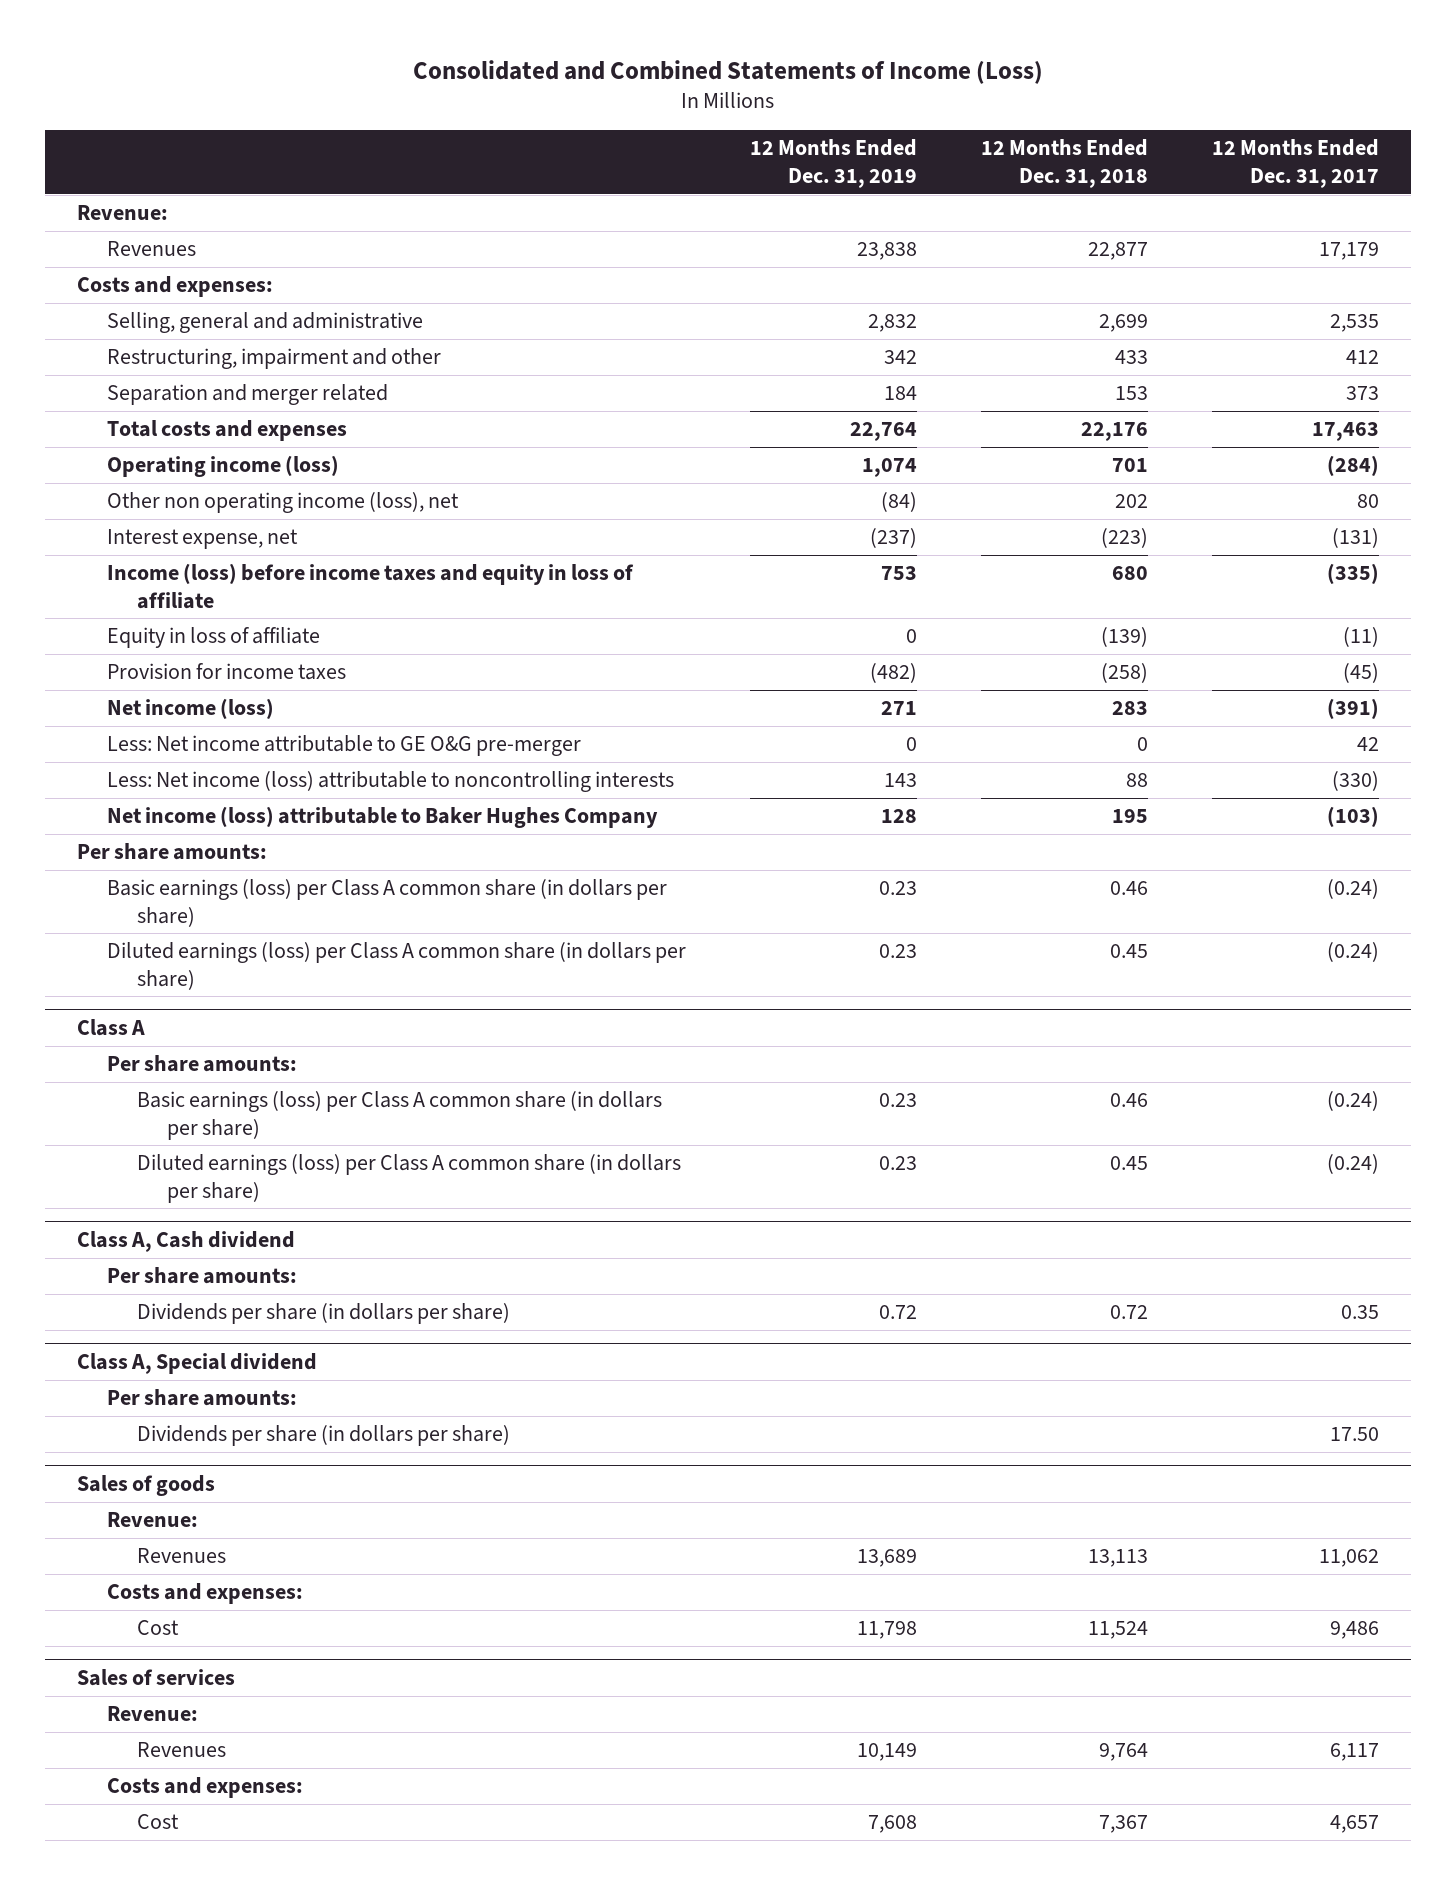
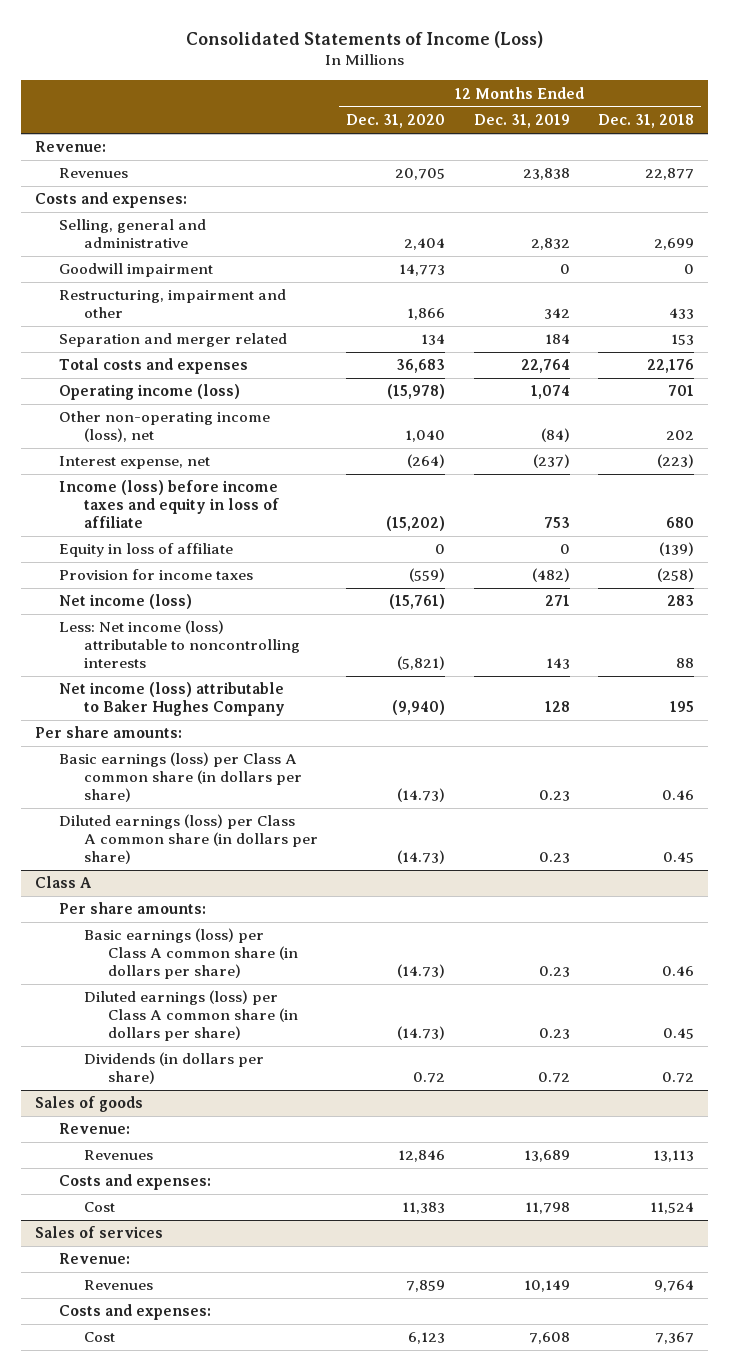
- Consolidated and Combined Statements of Income (Loss)
+ Consolidated Statements of Income (Loss)
- | 12 Months Ended Dec. 31, 2019 | 12 Months Ended Dec. 31, 2018 | 12 Months Ended Dec. 31, 2017
+ | 12 Months Ended Dec. 31, 2020 | 12 Months Ended Dec. 31, 2019 | 12 Months Ended Dec. 31, 2018
+ Goodwill impairment | 14,773 | 0 | 0
- Other non operating income (loss), net | (84) | 202 | 80
+ Other non-operating income (loss), net | 1,040 | (84) | 202
- Less: Net income attributable to GE O&G pre-merger | 0 | 0 | 42
- Class A, Cash dividend
- Per share amounts:
- Dividends per share (in dollars per share) | 0.72 | 0.72 | 0.35
- Class A, Special dividend
- Per share amounts:
- Dividends per share (in dollars per share) | | | 17.50
@ Class A
+ Dividends (in dollars per share) | 0.72 | 0.72 | 0.72

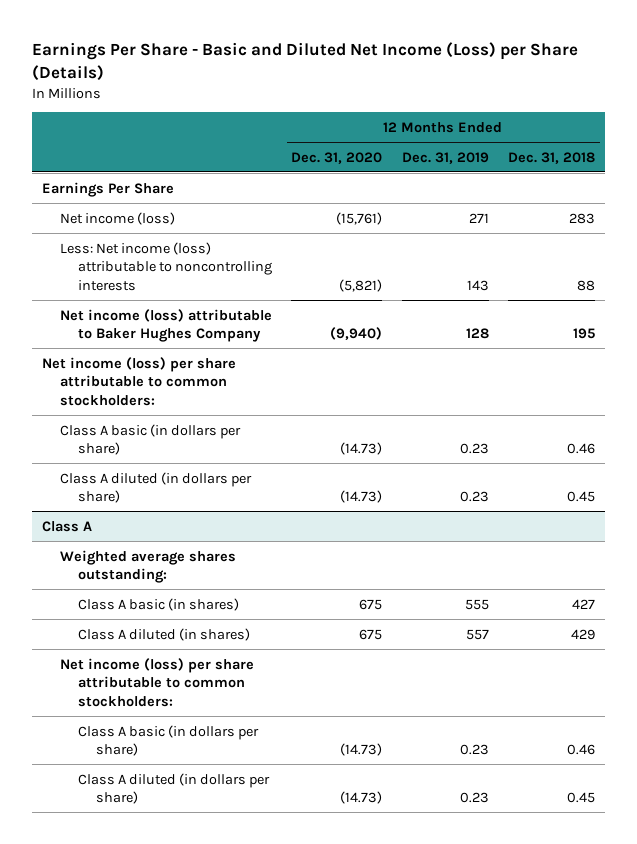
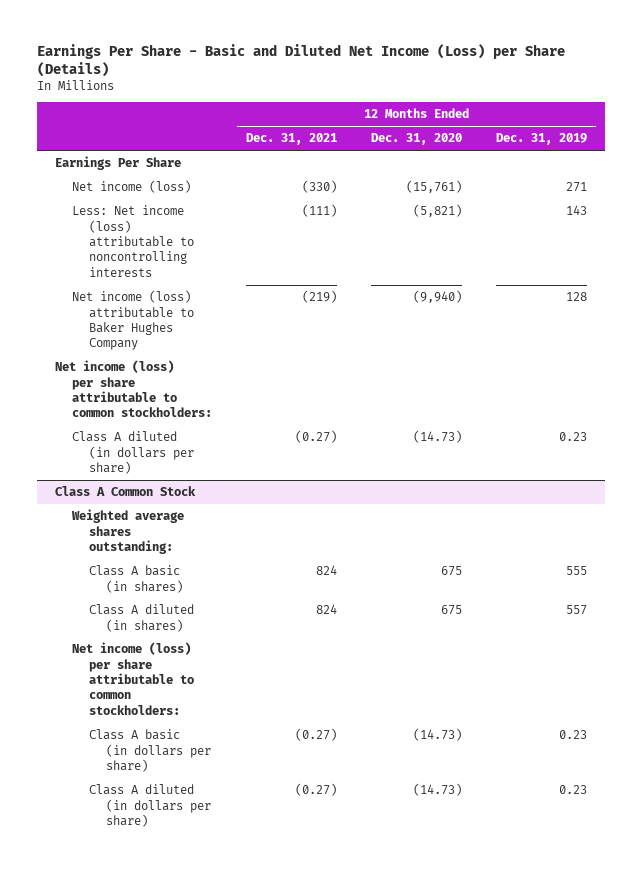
- | 12 Months Ended Dec. 31, 2020 | 12 Months Ended Dec. 31, 2019 | 12 Months Ended Dec. 31, 2018
+ | 12 Months Ended Dec. 31, 2021 | 12 Months Ended Dec. 31, 2020 | 12 Months Ended Dec. 31, 2019
- Class A basic (in dollars per share) | (14.73) | 0.23 | 0.46
- Class A
+ Class A Common Stock

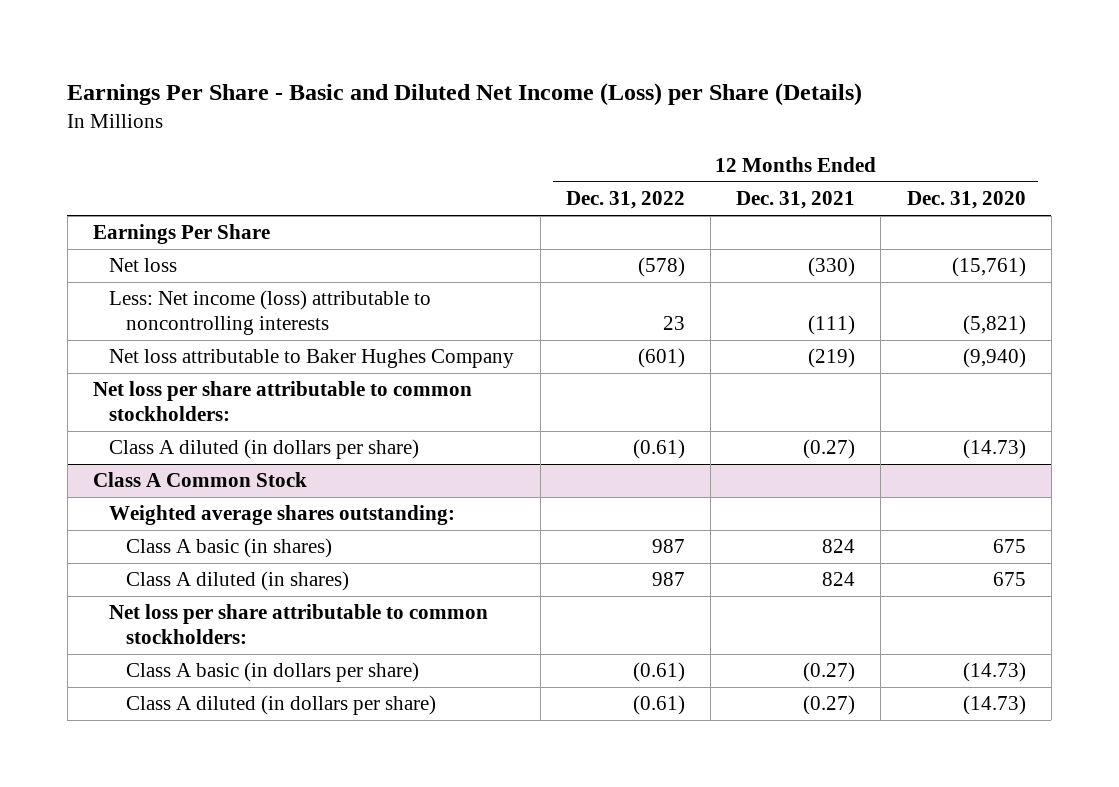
- | 12 Months Ended Dec. 31, 2021 | 12 Months Ended Dec. 31, 2020 | 12 Months Ended Dec. 31, 2019
+ | 12 Months Ended Dec. 31, 2022 | 12 Months Ended Dec. 31, 2021 | 12 Months Ended Dec. 31, 2020
- Net income (loss) | (330) | (15,761) | 271
+ Net loss | (578) | (330) | (15,761)
- Net income (loss) attributable to Baker Hughes Company | (219) | (9,940) | 128
- Net income (loss) per share attributable to common stockholders:
+ Net loss attributable to Baker Hughes Company | (601) | (219) | (9,940)
+ Net loss per share attributable to common stockholders:
@ Class A Common Stock
- Net income (loss) per share attributable to common stockholders:
+ Net loss per share attributable to common stockholders:

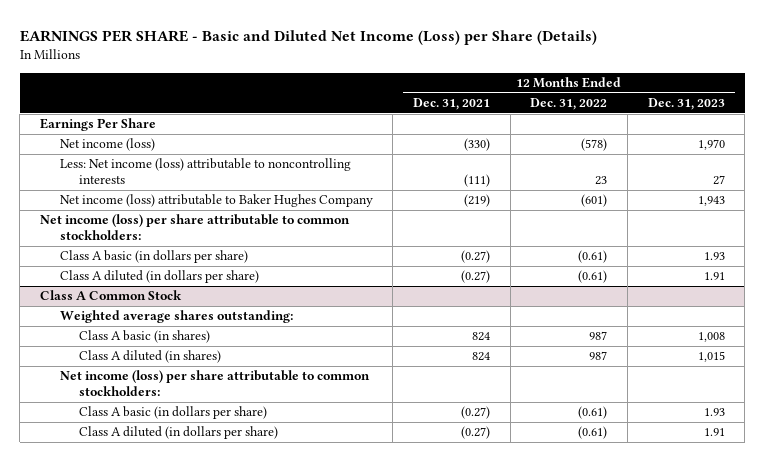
- Earnings Per Share - Basic and Diluted Net Income (Loss) per Share (Details)
+ EARNINGS PER SHARE - Basic and Diluted Net Income (Loss) per Share (Details)
- | 12 Months Ended Dec. 31, 2022 | 12 Months Ended Dec. 31, 2021 | 12 Months Ended Dec. 31, 2020
+ | 12 Months Ended Dec. 31, 2021 | 12 Months Ended Dec. 31, 2022 | 12 Months Ended Dec. 31, 2023
- Net loss | (578) | (330) | (15,761)
+ Net income (loss) | (330) | (578) | 1,970
- Net loss attributable to Baker Hughes Company | (601) | (219) | (9,940)
- Net loss per share attributable to common stockholders:
+ Net income (loss) attributable to Baker Hughes Company | (219) | (601) | 1,943
+ Net income (loss) per share attributable to common stockholders:
+ Class A basic (in dollars per share) | (0.27) | (0.61) | 1.93
@ Class A Common Stock
- Net loss per share attributable to common stockholders:
+ Net income (loss) per share attributable to common stockholders:

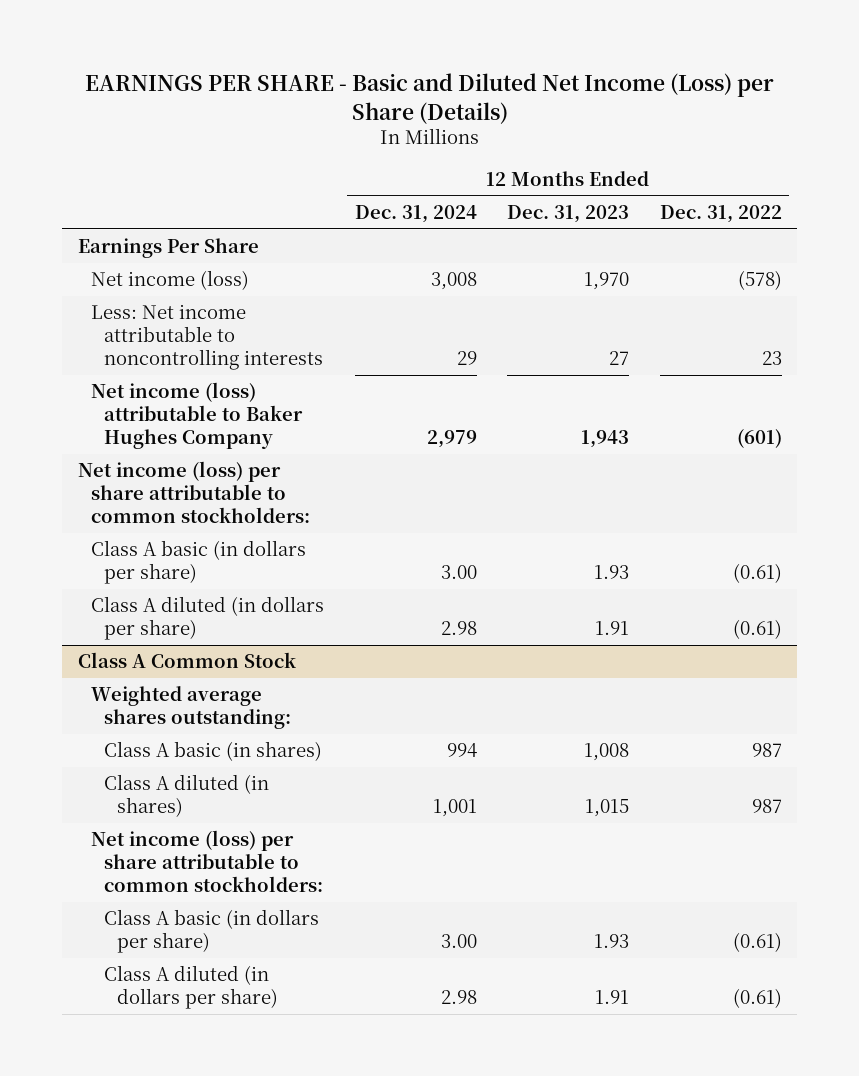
- | 12 Months Ended Dec. 31, 2021 | 12 Months Ended Dec. 31, 2022 | 12 Months Ended Dec. 31, 2023
+ | 12 Months Ended Dec. 31, 2024 | 12 Months Ended Dec. 31, 2023 | 12 Months Ended Dec. 31, 2022
- Less: Net income (loss) attributable to noncontrolling interests | (111) | 23 | 27
+ Less: Net income attributable to noncontrolling interests | 29 | 27 | 23

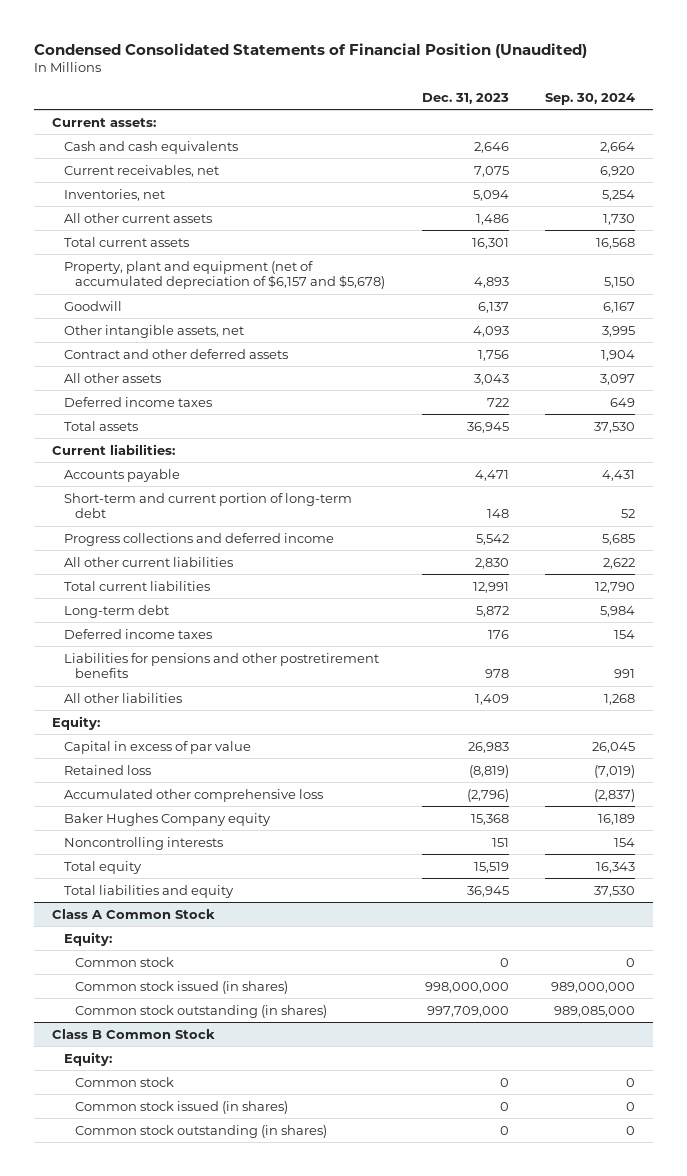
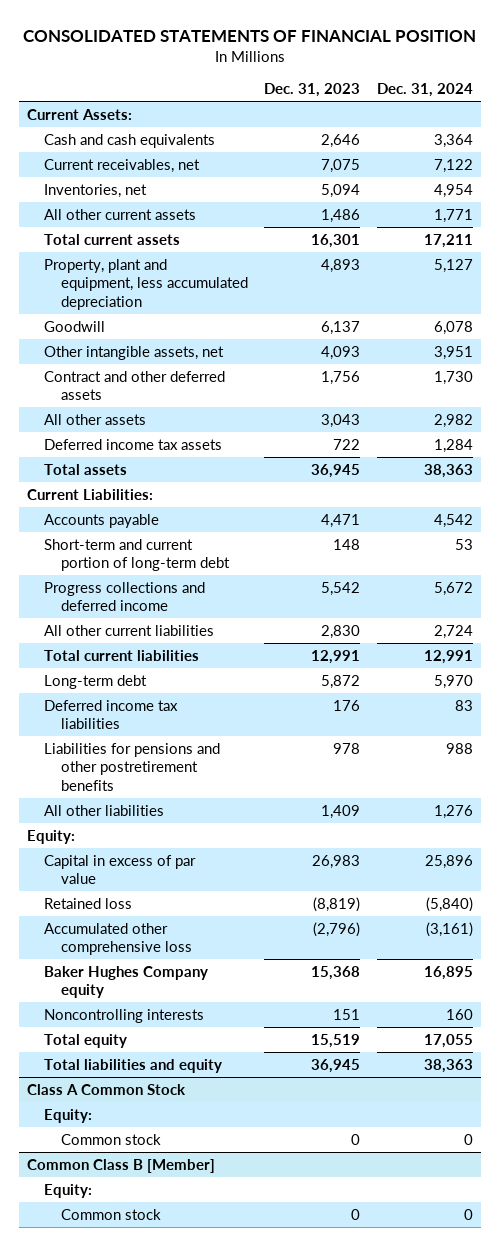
- Condensed Consolidated Statements of Financial Position (Unaudited)
+ CONSOLIDATED STATEMENTS OF FINANCIAL POSITION
- | Dec. 31, 2023 | Sep. 30, 2024
+ | Dec. 31, 2023 | Dec. 31, 2024
- Current assets:
+ Current Assets:
- Property, plant and equipment (net of accumulated depreciation of $6,157 and $5,678) | 4,893 | 5,150
+ Property, plant and equipment, less accumulated depreciation | 4,893 | 5,127
- Deferred income taxes | 722 | 649
+ Deferred income tax assets | 722 | 1,284
- Current liabilities:
+ Current Liabilities:
- Deferred income taxes | 176 | 154
+ Deferred income tax liabilities | 176 | 83
@ Class A Common Stock
- Common stock issued (in shares) | 998,000,000 | 989,000,000
- Common stock outstanding (in shares) | 997,709,000 | 989,085,000
- Class B Common Stock
+ Common Class B [Member]
- Common stock issued (in shares) | 0 | 0
- Common stock outstanding (in shares) | 0 | 0

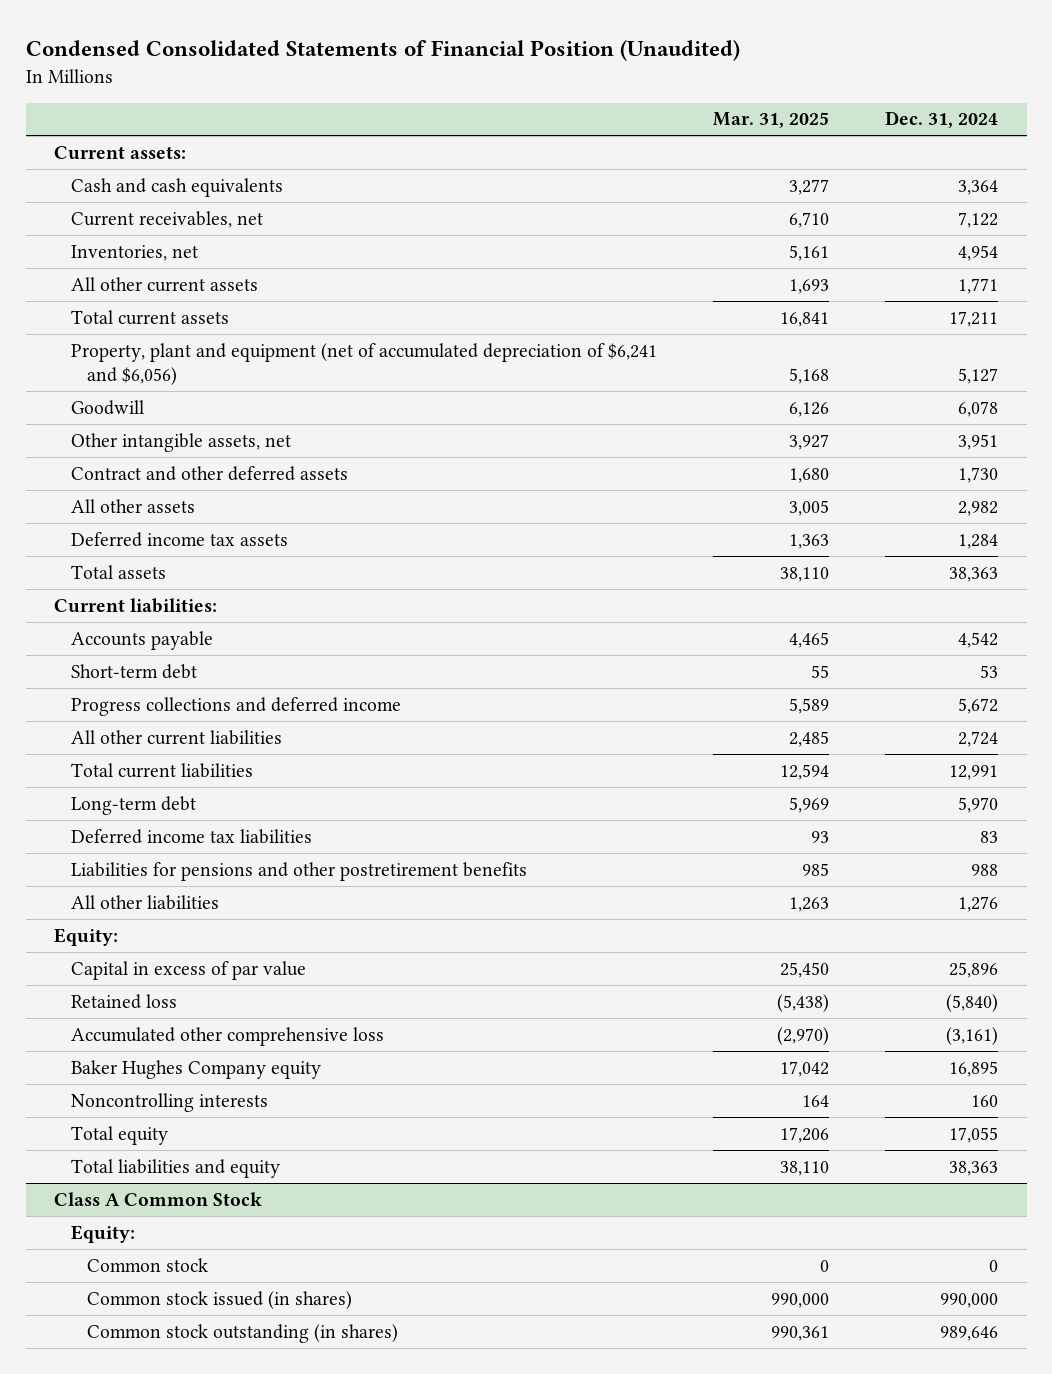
- CONSOLIDATED STATEMENTS OF FINANCIAL POSITION
+ Condensed Consolidated Statements of Financial Position (Unaudited)
- | Dec. 31, 2023 | Dec. 31, 2024
+ | Mar. 31, 2025 | Dec. 31, 2024
- Current Assets:
+ Current assets:
- Property, plant and equipment, less accumulated depreciation | 4,893 | 5,127
+ Property, plant and equipment (net of accumulated depreciation of $6,241 and $6,056) | 5,168 | 5,127
- Current Liabilities:
+ Current liabilities:
- Short-term and current portion of long-term debt | 148 | 53
+ Short-term debt | 55 | 53
- Common Class B [Member]
- Equity:
- Common stock | 0 | 0
@ Class A Common Stock
+ Common stock issued (in shares) | 990,000 | 990,000
+ Common stock outstanding (in shares) | 990,361 | 989,646

